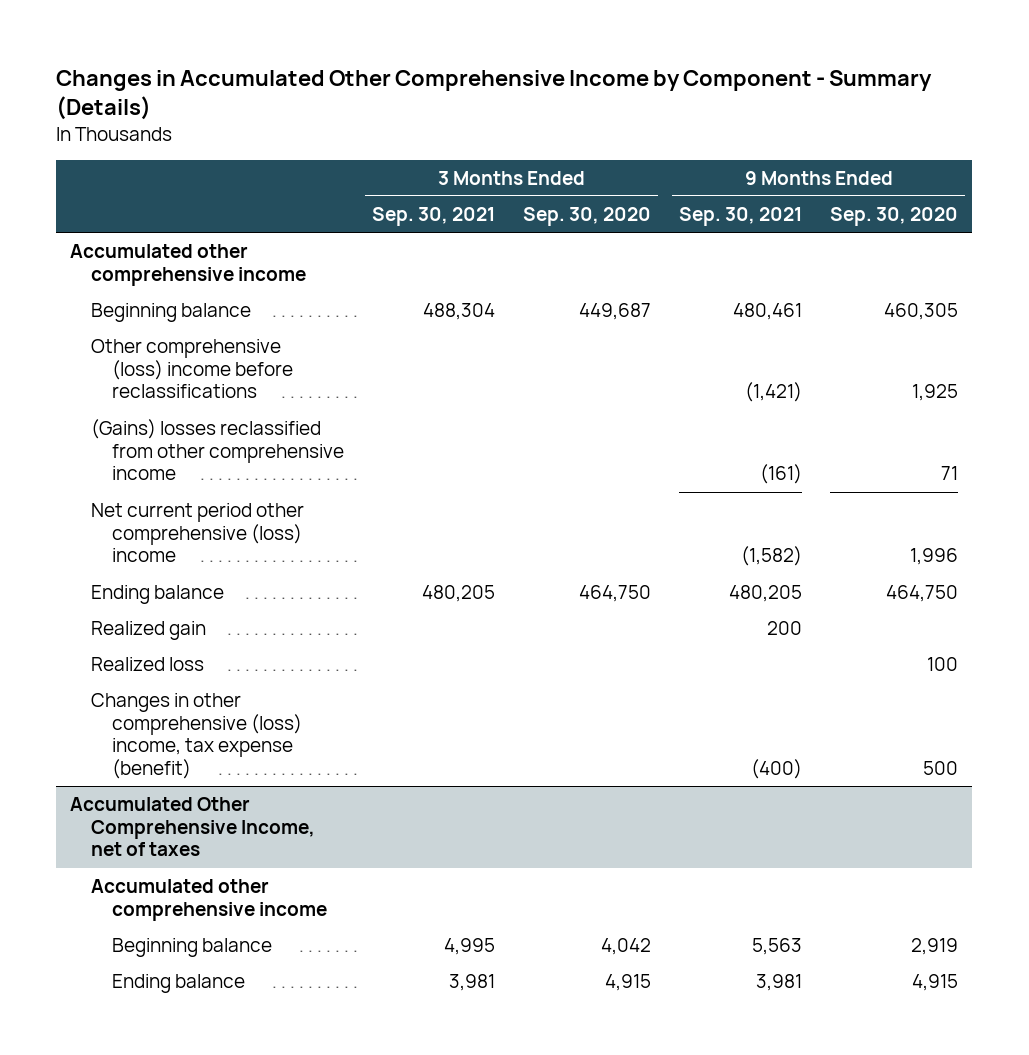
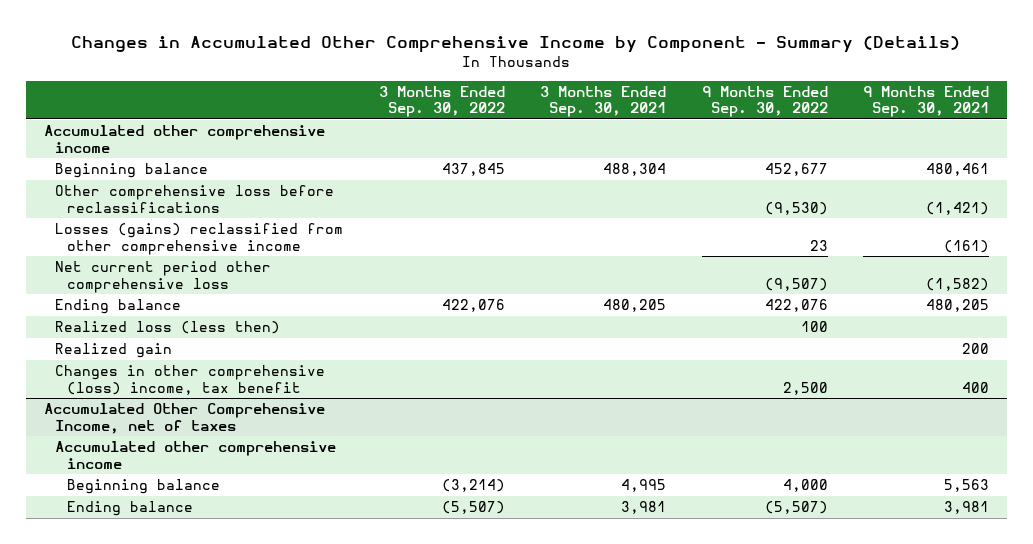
- | 3 Months Ended Sep. 30, 2021 | 3 Months Ended Sep. 30, 2020 | 9 Months Ended Sep. 30, 2021 | 9 Months Ended Sep. 30, 2020
+ | 3 Months Ended Sep. 30, 2022 | 3 Months Ended Sep. 30, 2021 | 9 Months Ended Sep. 30, 2022 | 9 Months Ended Sep. 30, 2021
- Other comprehensive (loss) income before reclassifications | | | (1,421) | 1,925
- (Gains) losses reclassified from other comprehensive income | | | (161) | 71
- Net current period other comprehensive (loss) income | | | (1,582) | 1,996
+ Other comprehensive loss before reclassifications | | | (9,530) | (1,421)
+ Losses (gains) reclassified from other comprehensive income | | | 23 | (161)
+ Net current period other comprehensive loss | | | (9,507) | (1,582)
+ Realized loss (less then) | | | 100 |
- Realized loss | | | | 100
- Changes in other comprehensive (loss) income, tax expense (benefit) | | | (400) | 500
+ Changes in other comprehensive (loss) income, tax benefit | | | 2,500 | 400

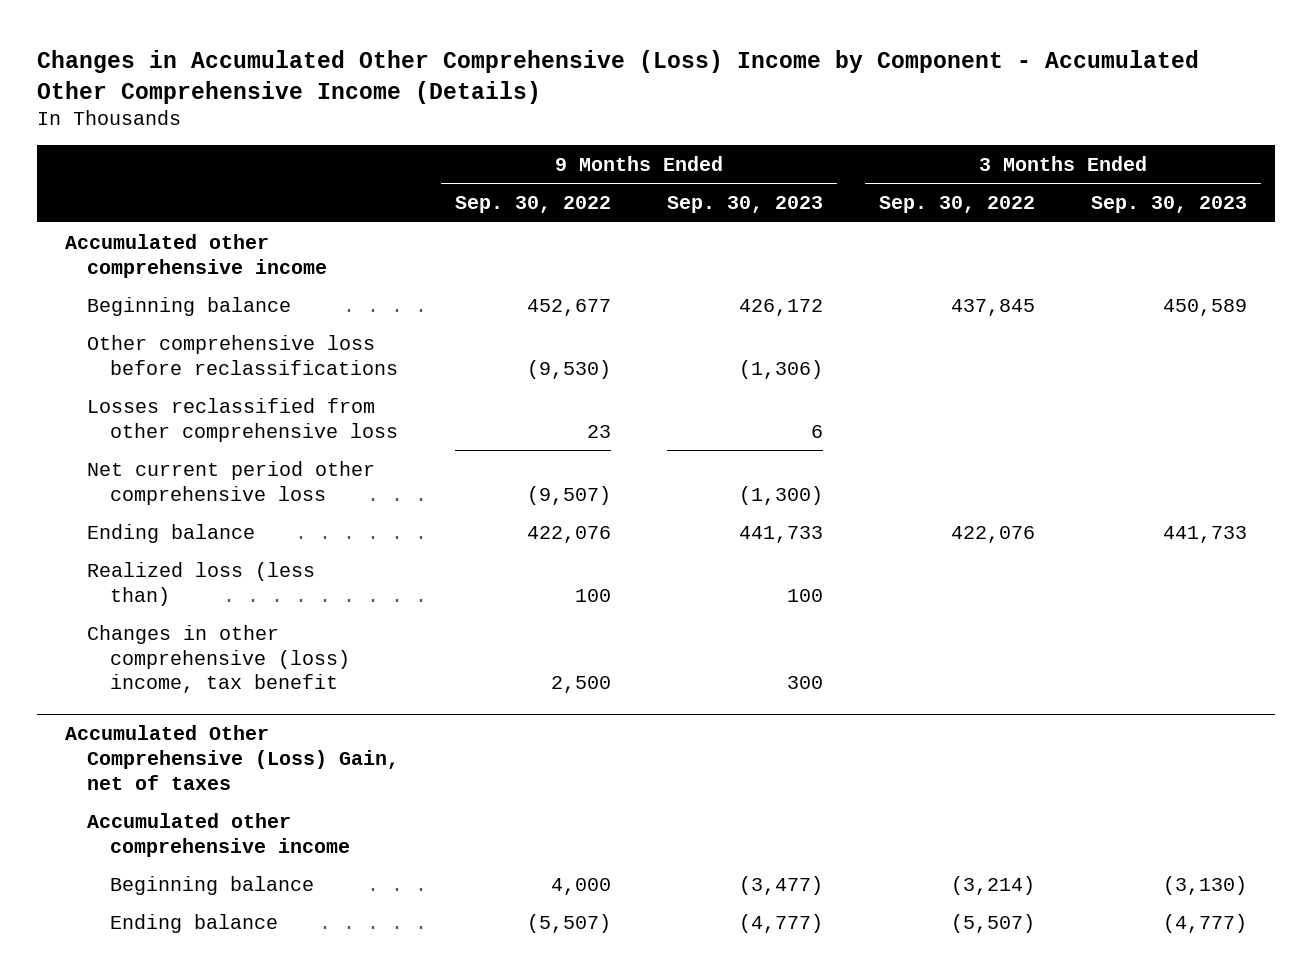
- Changes in Accumulated Other Comprehensive Income by Component - Summary (Details)
+ Changes in Accumulated Other Comprehensive (Loss) Income by Component - Accumulated Other Comprehensive Income (Details)
- | 3 Months Ended Sep. 30, 2022 | 3 Months Ended Sep. 30, 2021 | 9 Months Ended Sep. 30, 2022 | 9 Months Ended Sep. 30, 2021
+ | 9 Months Ended Sep. 30, 2022 | 9 Months Ended Sep. 30, 2023 | 3 Months Ended Sep. 30, 2022 | 3 Months Ended Sep. 30, 2023
- Losses (gains) reclassified from other comprehensive income | | | 23 | (161)
+ Losses reclassified from other comprehensive loss | 23 | 6 | |
- Realized loss (less then) | | | 100 |
- Realized gain | | | | 200
+ Realized loss (less than) | 100 | 100 | |
- Accumulated Other Comprehensive Income, net of taxes
+ Accumulated Other Comprehensive (Loss) Gain, net of taxes

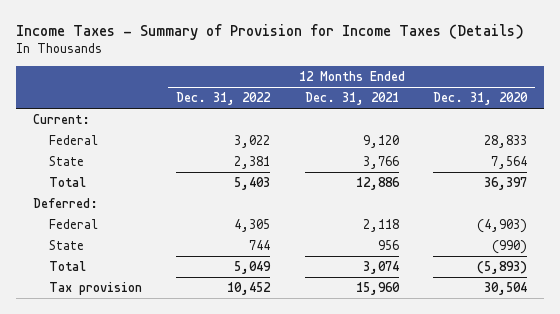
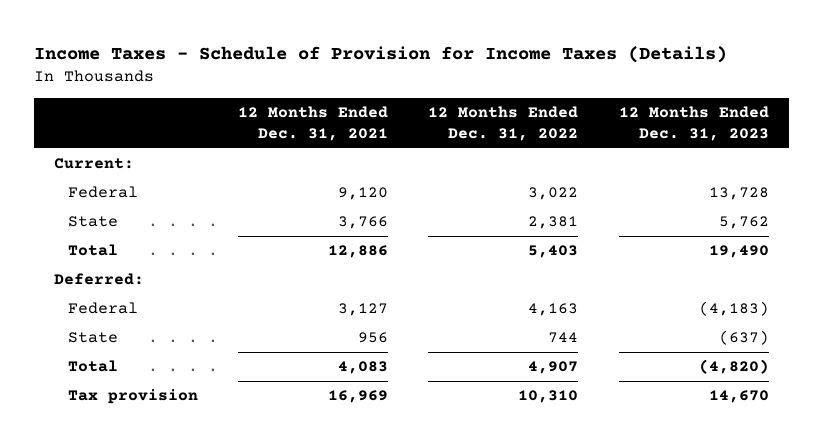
- Income Taxes - Summary of Provision for Income Taxes (Details)
+ Income Taxes - Schedule of Provision for Income Taxes (Details)
- | 12 Months Ended Dec. 31, 2022 | 12 Months Ended Dec. 31, 2021 | 12 Months Ended Dec. 31, 2020
+ | 12 Months Ended Dec. 31, 2021 | 12 Months Ended Dec. 31, 2022 | 12 Months Ended Dec. 31, 2023
- Federal | 4,305 | 2,118 | (4,903)
+ Federal | 3,127 | 4,163 | (4,183)
- Total | 5,049 | 3,074 | (5,893)
- Tax provision | 10,452 | 15,960 | 30,504
+ Total | 4,083 | 4,907 | (4,820)
+ Tax provision | 16,969 | 10,310 | 14,670

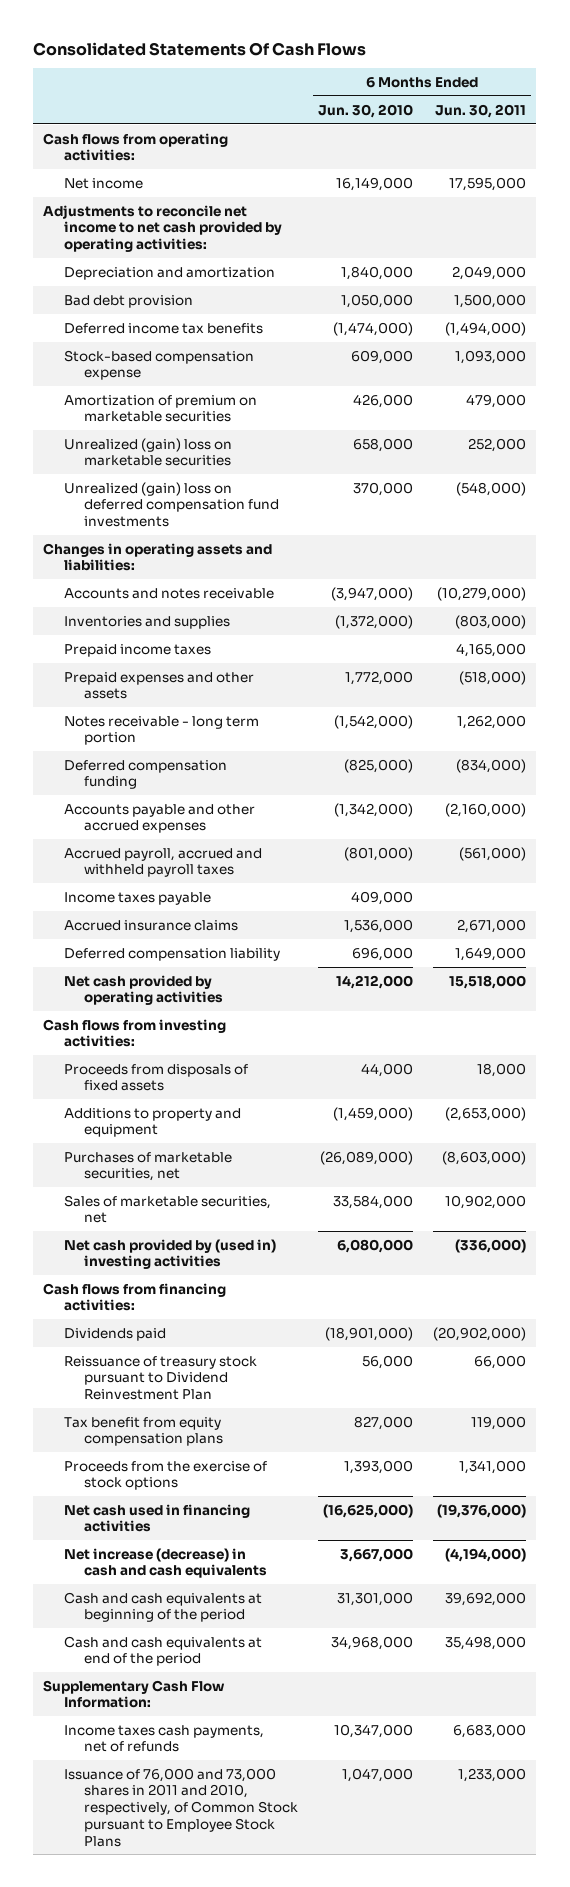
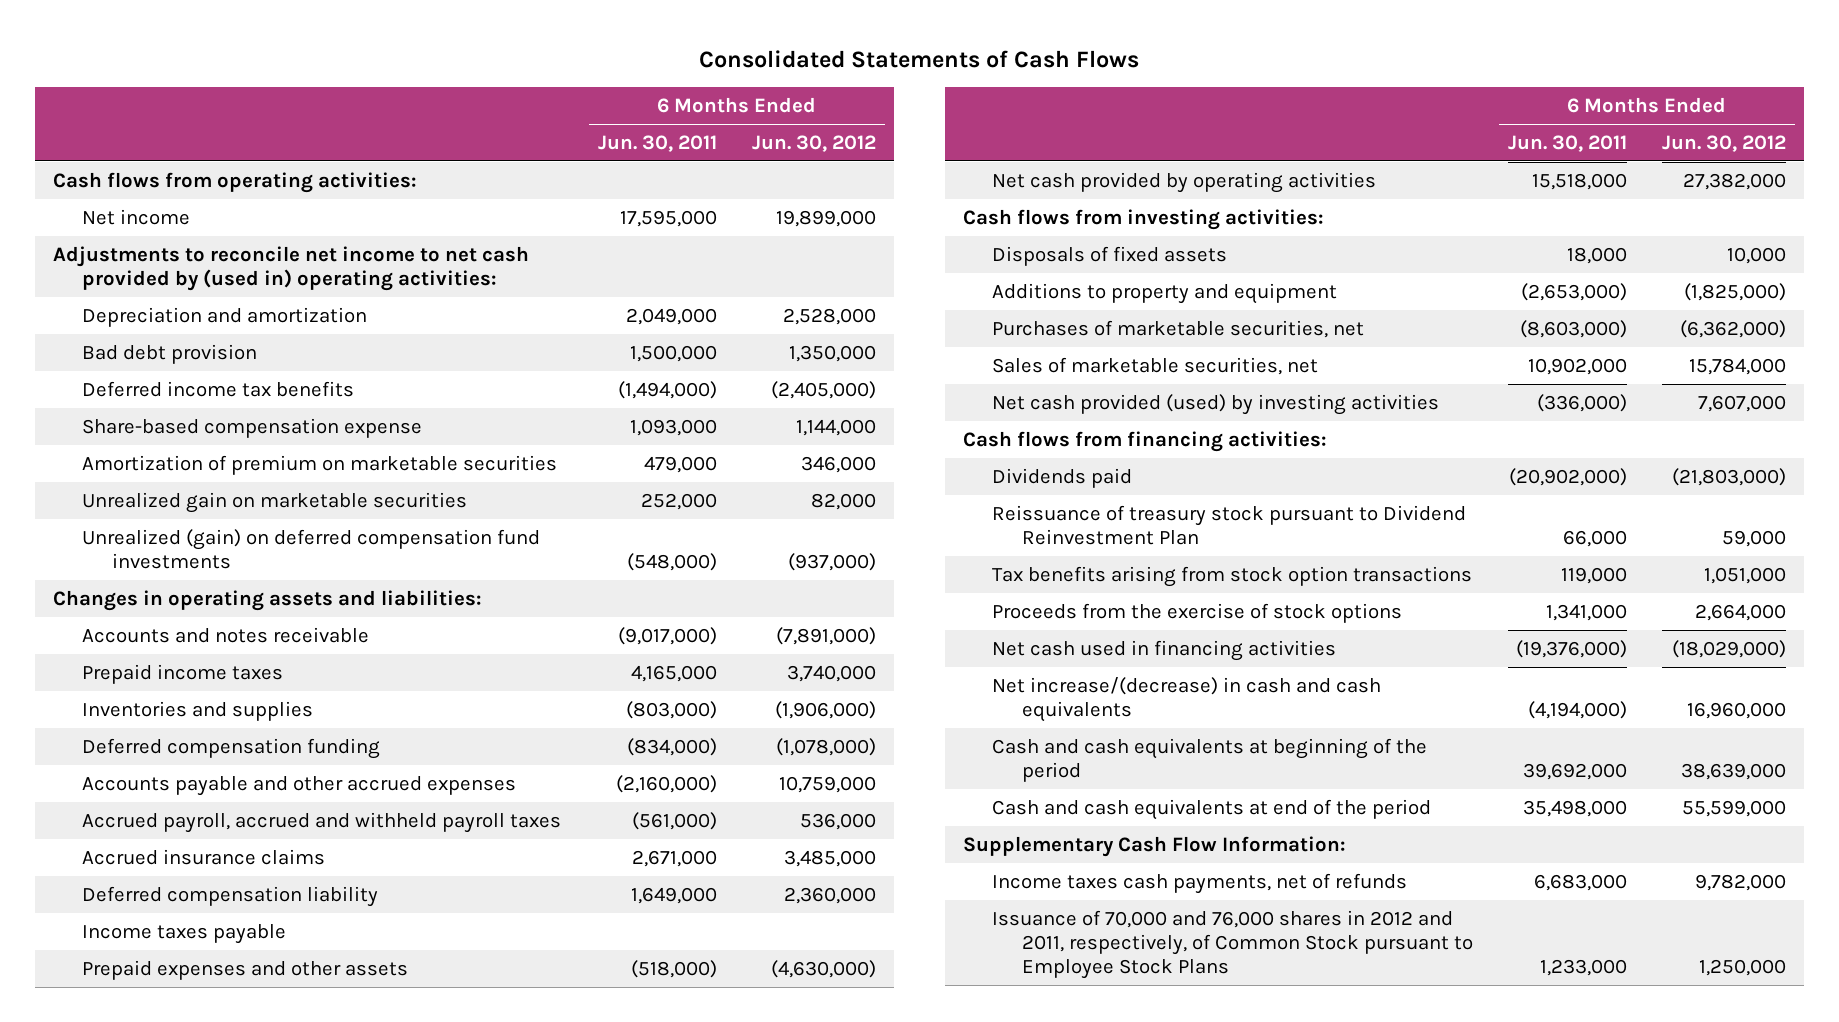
- Consolidated Statements Of Cash Flows
+ Consolidated Statements of Cash Flows
- | 6 Months Ended Jun. 30, 2010 | 6 Months Ended Jun. 30, 2011
+ | 6 Months Ended Jun. 30, 2011 | 6 Months Ended Jun. 30, 2012
- Adjustments to reconcile net income to net cash provided by operating activities:
+ Adjustments to reconcile net income to net cash provided by (used in) operating activities:
- Stock-based compensation expense | 609,000 | 1,093,000
+ Share-based compensation expense | 1,093,000 | 1,144,000
- Unrealized (gain) loss on marketable securities | 658,000 | 252,000
- Unrealized (gain) loss on deferred compensation fund investments | 370,000 | (548,000)
+ Unrealized gain on marketable securities | 252,000 | 82,000
+ Unrealized (gain) on deferred compensation fund investments | (548,000) | (937,000)
- Accounts and notes receivable | (3,947,000) | (10,279,000)
+ Accounts and notes receivable | (9,017,000) | (7,891,000)
- Notes receivable - long term portion | (1,542,000) | 1,262,000
moved down: Inventories and supplies | (803,000) | (1,906,000)
moved down: Income taxes payable
moved down: Prepaid expenses and other assets | (518,000) | (4,630,000)
- Proceeds from disposals of fixed assets | 44,000 | 18,000
+ Disposals of fixed assets | 18,000 | 10,000
- Net cash provided by (used in) investing activities | 6,080,000 | (336,000)
+ Net cash provided (used) by investing activities | (336,000) | 7,607,000
- Tax benefit from equity compensation plans | 827,000 | 119,000
+ Tax benefits arising from stock option transactions | 119,000 | 1,051,000
- Net increase (decrease) in cash and cash equivalents | 3,667,000 | (4,194,000)
+ Net increase/(decrease) in cash and cash equivalents | (4,194,000) | 16,960,000
- Issuance of 76,000 and 73,000 shares in 2011 and 2010, respectively, of Common Stock pursuant to Employee Stock Plans | 1,047,000 | 1,233,000
+ Issuance of 70,000 and 76,000 shares in 2012 and 2011, respectively, of Common Stock pursuant to Employee Stock Plans | 1,233,000 | 1,250,000

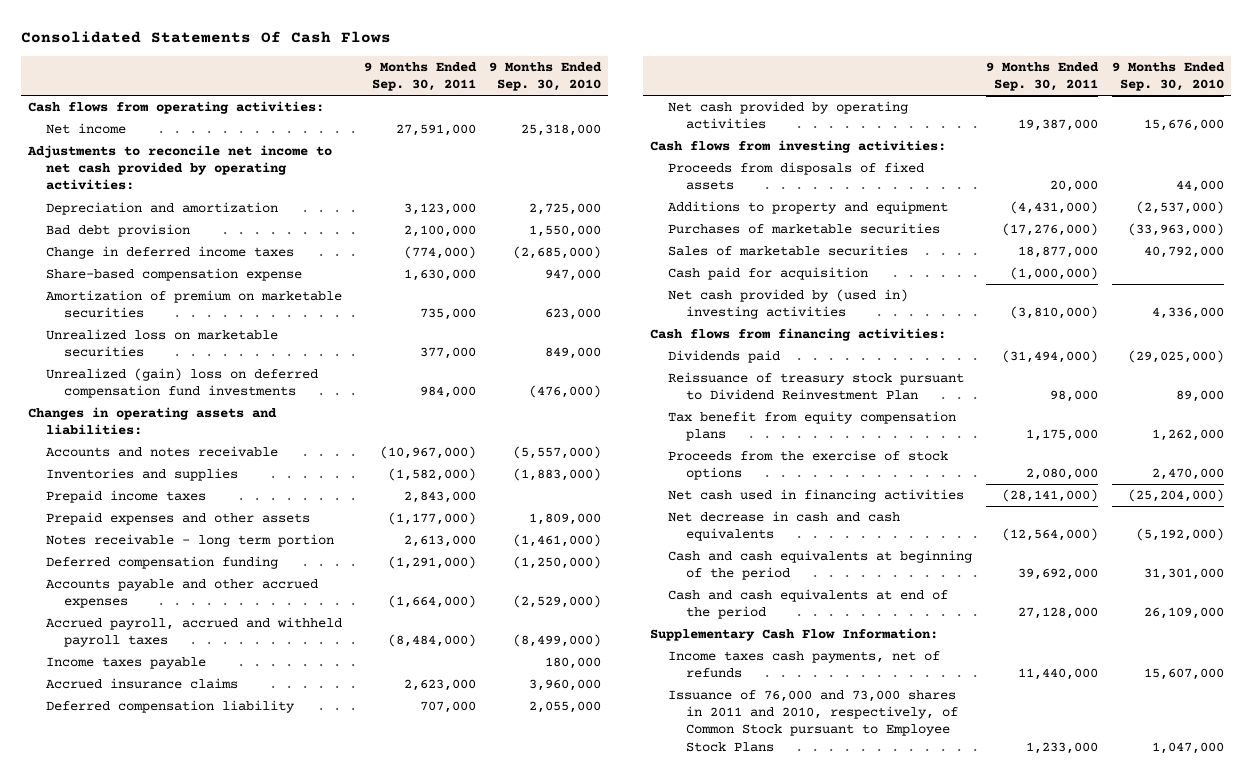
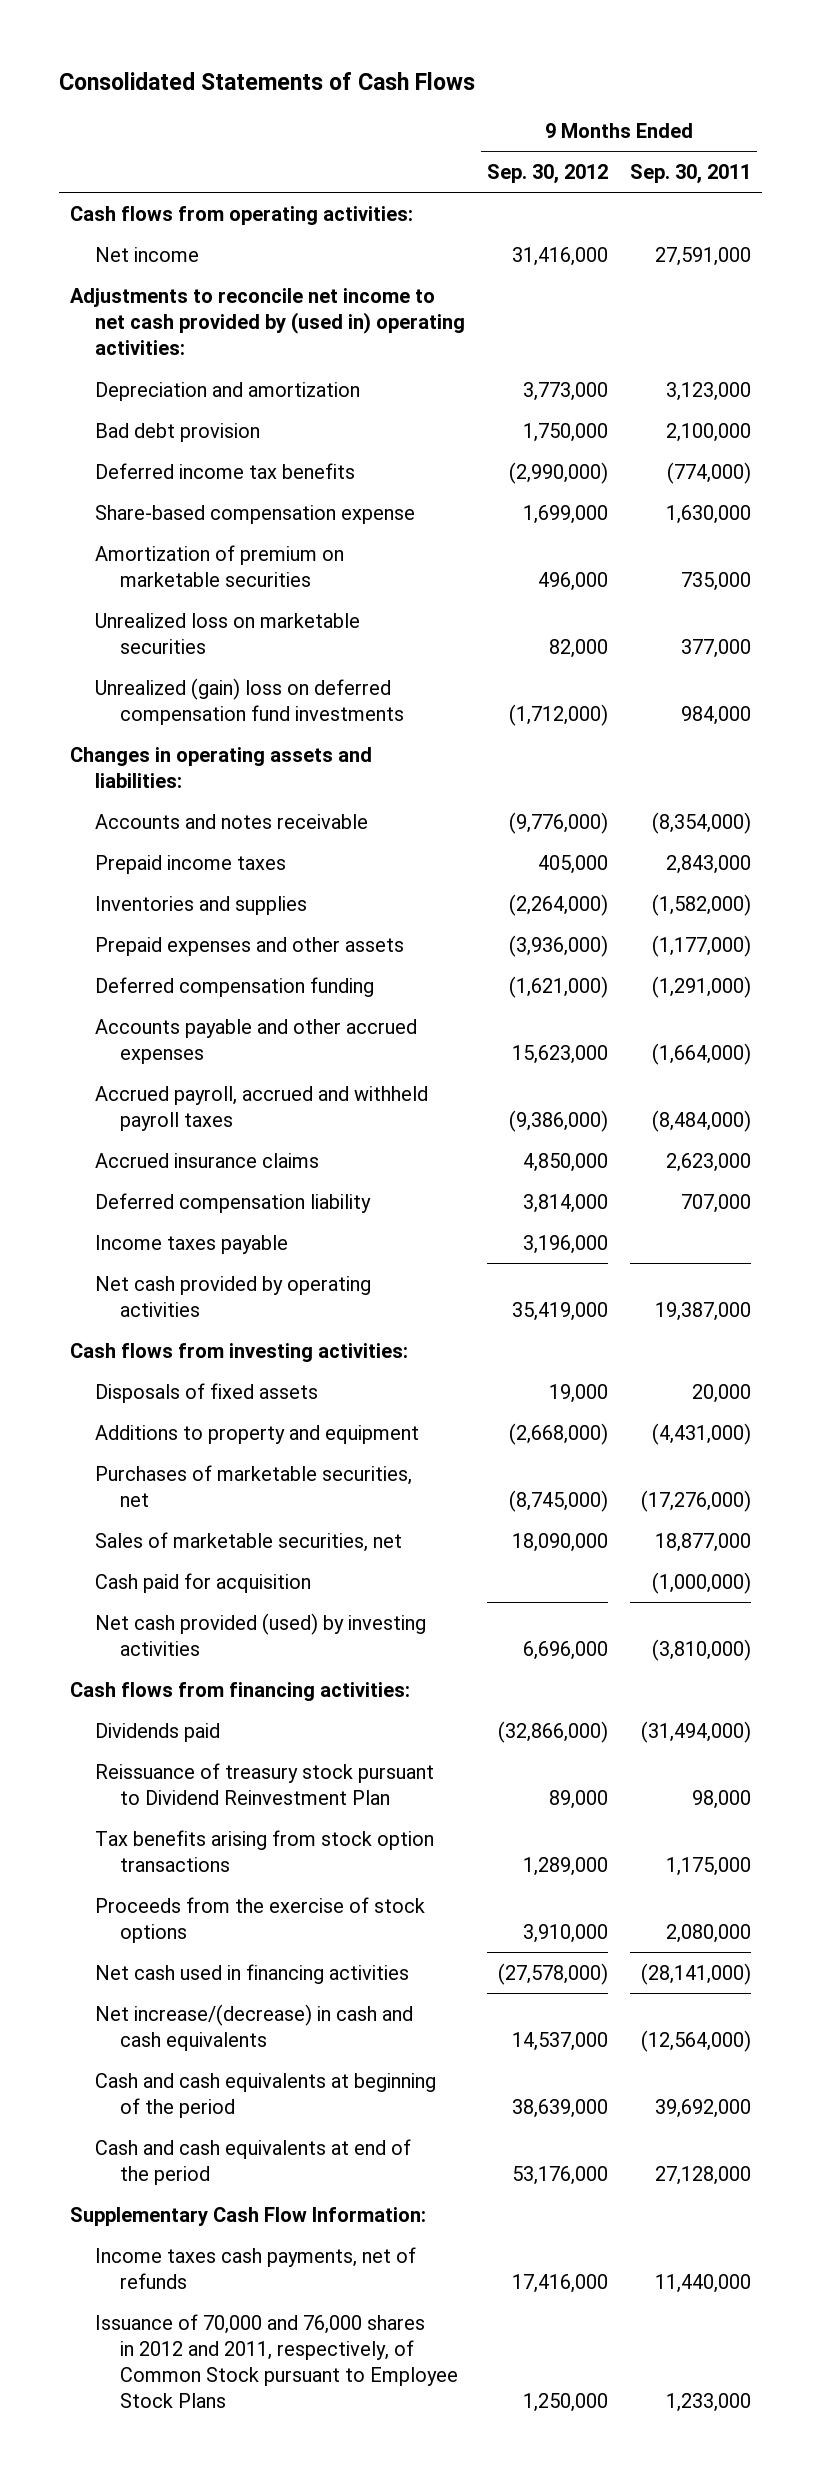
- Consolidated Statements Of Cash Flows
+ Consolidated Statements of Cash Flows
- | 9 Months Ended Sep. 30, 2011 | 9 Months Ended Sep. 30, 2010
+ | 9 Months Ended Sep. 30, 2012 | 9 Months Ended Sep. 30, 2011
- Adjustments to reconcile net income to net cash provided by operating activities:
+ Adjustments to reconcile net income to net cash provided by (used in) operating activities:
- Change in deferred income taxes | (774,000) | (2,685,000)
+ Deferred income tax benefits | (2,990,000) | (774,000)
- Accounts and notes receivable | (10,967,000) | (5,557,000)
+ Accounts and notes receivable | (9,776,000) | (8,354,000)
moved down: Inventories and supplies | (2,264,000) | (1,582,000)
- Notes receivable - long term portion | 2,613,000 | (1,461,000)
moved down: Income taxes payable | 3,196,000 |
- Proceeds from disposals of fixed assets | 20,000 | 44,000
+ Disposals of fixed assets | 19,000 | 20,000
- Purchases of marketable securities | (17,276,000) | (33,963,000)
- Sales of marketable securities | 18,877,000 | 40,792,000
+ Purchases of marketable securities, net | (8,745,000) | (17,276,000)
+ Sales of marketable securities, net | 18,090,000 | 18,877,000
- Net cash provided by (used in) investing activities | (3,810,000) | 4,336,000
+ Net cash provided (used) by investing activities | 6,696,000 | (3,810,000)
- Tax benefit from equity compensation plans | 1,175,000 | 1,262,000
+ Tax benefits arising from stock option transactions | 1,289,000 | 1,175,000
- Net decrease in cash and cash equivalents | (12,564,000) | (5,192,000)
+ Net increase/(decrease) in cash and cash equivalents | 14,537,000 | (12,564,000)
- Issuance of 76,000 and 73,000 shares in 2011 and 2010, respectively, of Common Stock pursuant to Employee Stock Plans | 1,233,000 | 1,047,000
+ Issuance of 70,000 and 76,000 shares in 2012 and 2011, respectively, of Common Stock pursuant to Employee Stock Plans | 1,250,000 | 1,233,000

